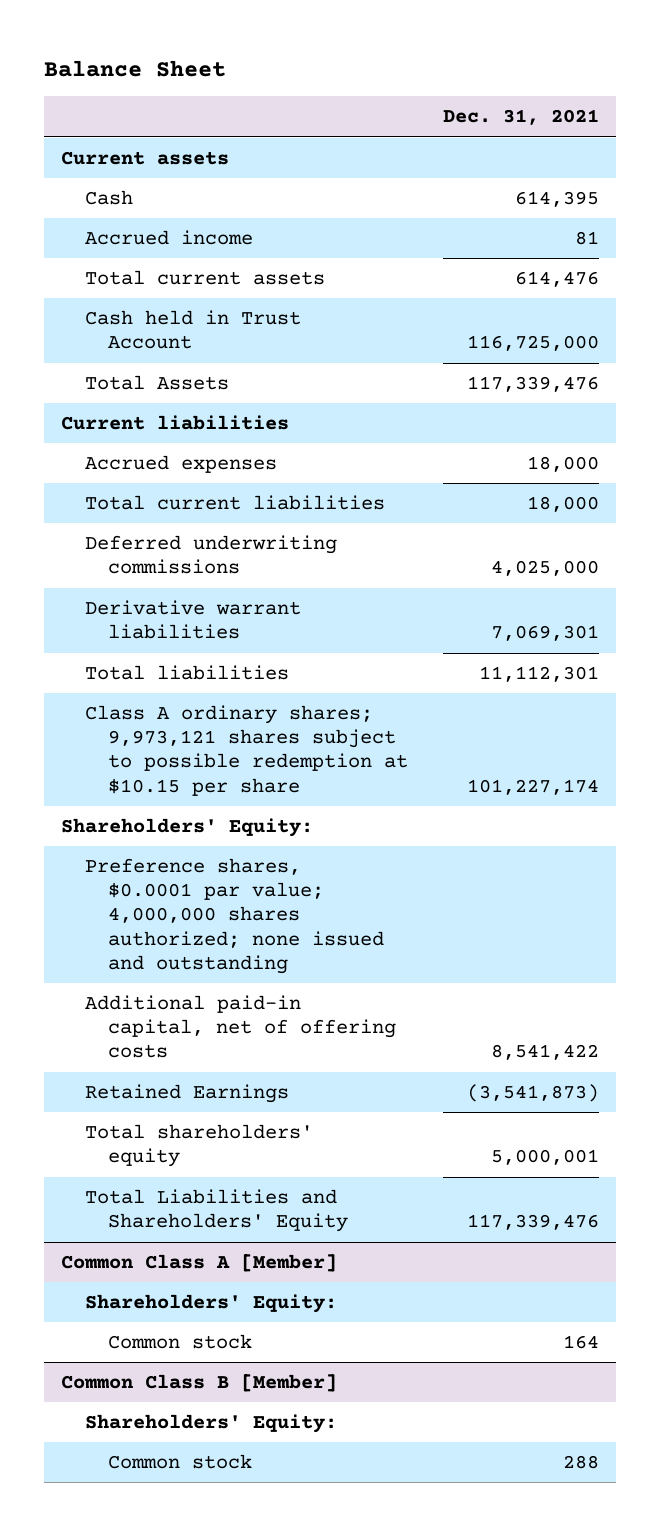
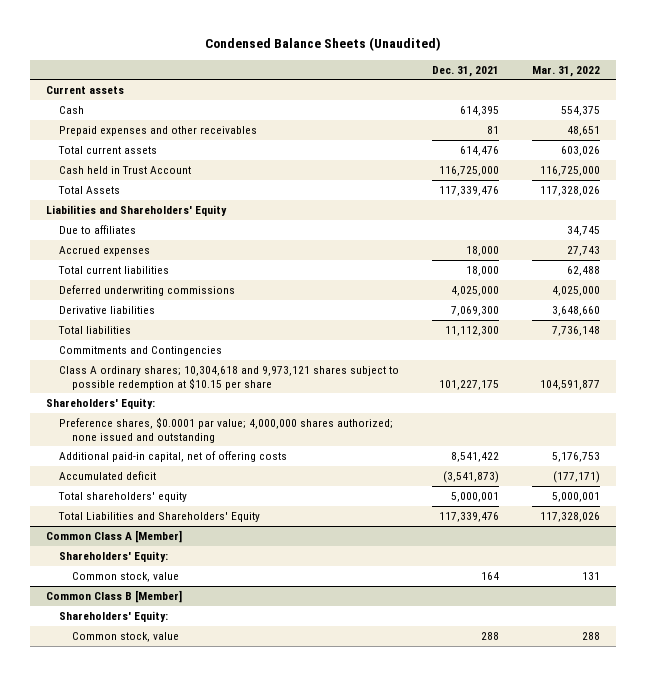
- Balance Sheet
+ Condensed Balance Sheets (Unaudited)
- | Dec. 31, 2021
+ | Dec. 31, 2021 | Mar. 31, 2022
- Accrued income | 81
+ Prepaid expenses and other receivables | 81 | 48,651
- Current liabilities
+ Liabilities and Shareholders' Equity
+ Due to affiliates | | 34,745
- Derivative warrant liabilities | 7,069,301
- Total liabilities | 11,112,301
- Class A ordinary shares; 9,973,121 shares subject to possible redemption at $10.15 per share | 101,227,174
+ Derivative liabilities | 7,069,300 | 3,648,660
+ Total liabilities | 11,112,300 | 7,736,148
+ Commitments and Contingencies
+ Class A ordinary shares; 10,304,618 and 9,973,121 shares subject to possible redemption at $10.15 per share | 101,227,175 | 104,591,877
- Retained Earnings | (3,541,873)
+ Accumulated deficit | (3,541,873) | (177,171)
@ Common Class A [Member]
- Common stock | 164
+ Common stock, value | 164 | 131
@ Common Class B [Member]
- Common stock | 288
+ Common stock, value | 288 | 288

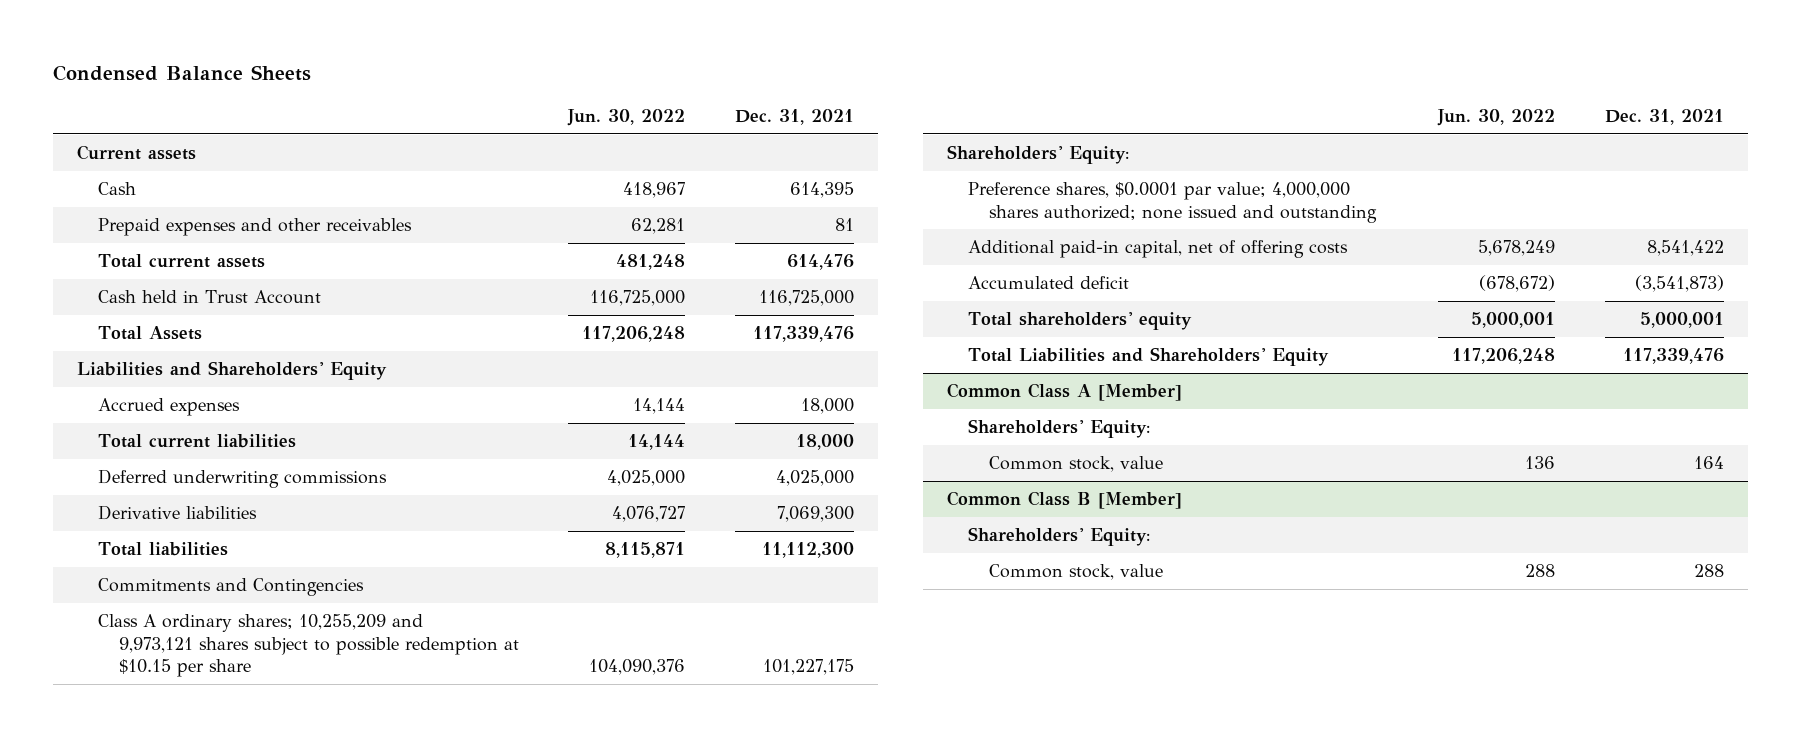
- Condensed Balance Sheets (Unaudited)
+ Condensed Balance Sheets
- | Dec. 31, 2021 | Mar. 31, 2022
+ | Jun. 30, 2022 | Dec. 31, 2021
- Due to affiliates | | 34,745
- Class A ordinary shares; 10,304,618 and 9,973,121 shares subject to possible redemption at $10.15 per share | 101,227,175 | 104,591,877
+ Class A ordinary shares; 10,255,209 and 9,973,121 shares subject to possible redemption at $10.15 per share | 104,090,376 | 101,227,175

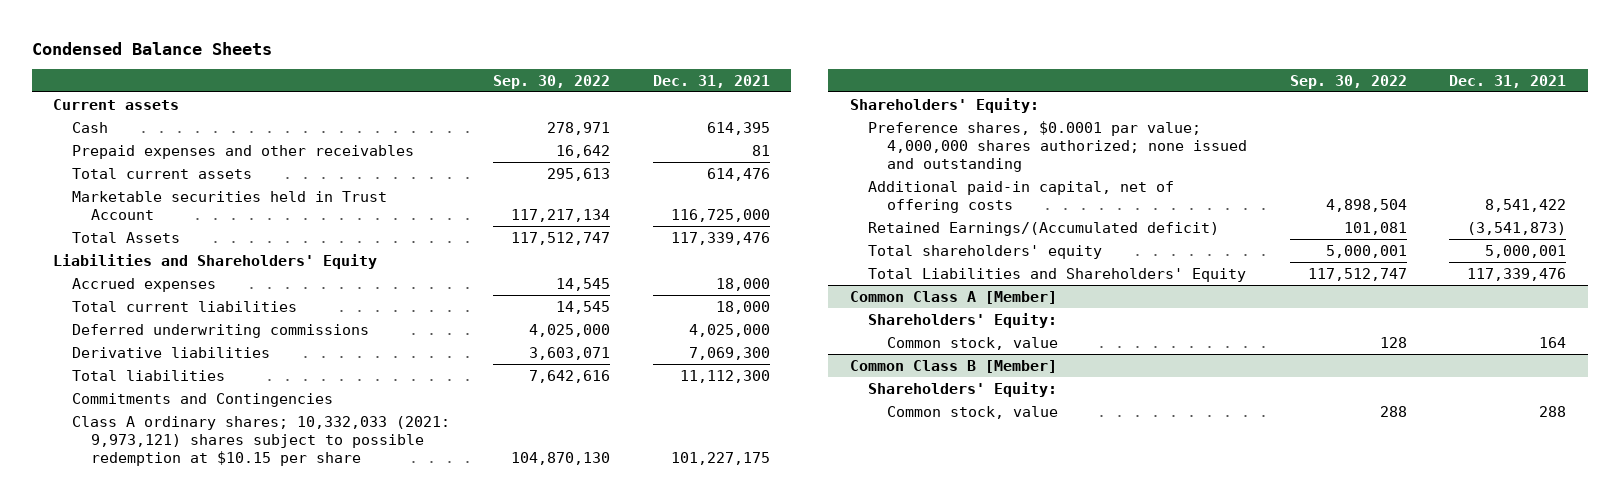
- | Jun. 30, 2022 | Dec. 31, 2021
+ | Sep. 30, 2022 | Dec. 31, 2021
- Cash held in Trust Account | 116,725,000 | 116,725,000
+ Marketable securities held in Trust Account | 117,217,134 | 116,725,000
- Class A ordinary shares; 10,255,209 and 9,973,121 shares subject to possible redemption at $10.15 per share | 104,090,376 | 101,227,175
+ Class A ordinary shares; 10,332,033 (2021: 9,973,121) shares subject to possible redemption at $10.15 per share | 104,870,130 | 101,227,175
- Accumulated deficit | (678,672) | (3,541,873)
+ Retained Earnings/(Accumulated deficit) | 101,081 | (3,541,873)

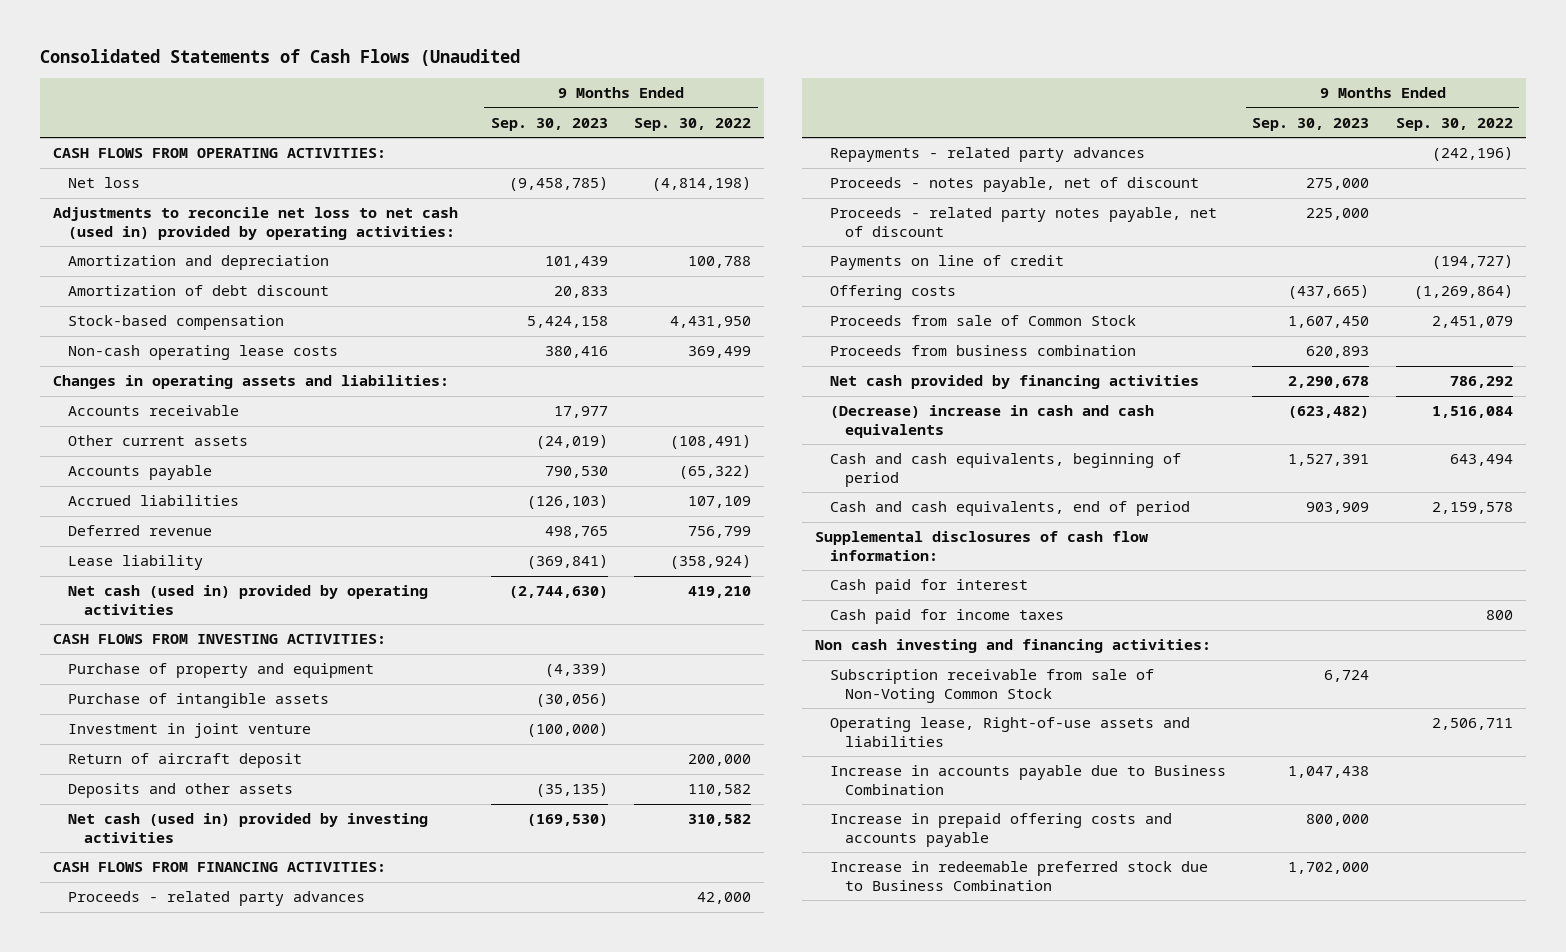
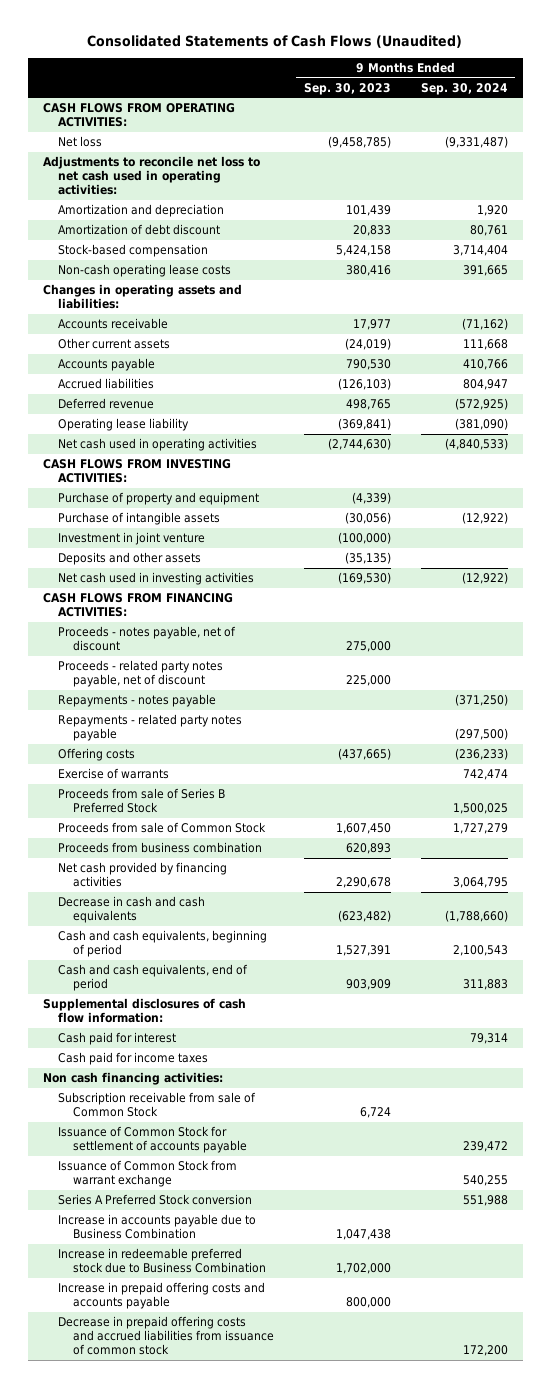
- Consolidated Statements of Cash Flows (Unaudited
+ Consolidated Statements of Cash Flows (Unaudited)
- | 9 Months Ended Sep. 30, 2023 | 9 Months Ended Sep. 30, 2022
+ | 9 Months Ended Sep. 30, 2023 | 9 Months Ended Sep. 30, 2024
- Adjustments to reconcile net loss to net cash (used in) provided by operating activities:
+ Adjustments to reconcile net loss to net cash used in operating activities:
- Lease liability | (369,841) | (358,924)
- Net cash (used in) provided by operating activities | (2,744,630) | 419,210
+ Operating lease liability | (369,841) | (381,090)
+ Net cash used in operating activities | (2,744,630) | (4,840,533)
- Return of aircraft deposit | | 200,000
- Net cash (used in) provided by investing activities | (169,530) | 310,582
+ Net cash used in investing activities | (169,530) | (12,922)
- Proceeds - related party advances | | 42,000
- Repayments - related party advances | | (242,196)
- Payments on line of credit | | (194,727)
+ Repayments - notes payable | | (371,250)
+ Repayments - related party notes payable | | (297,500)
+ Exercise of warrants | | 742,474
+ Proceeds from sale of Series B Preferred Stock | | 1,500,025
- (Decrease) increase in cash and cash equivalents | (623,482) | 1,516,084
+ Decrease in cash and cash equivalents | (623,482) | (1,788,660)
- Non cash investing and financing activities:
- Subscription receivable from sale of Non-Voting Common Stock | 6,724 |
- Operating lease, Right-of-use assets and liabilities | | 2,506,711
+ Non cash financing activities:
+ Subscription receivable from sale of Common Stock | 6,724 |
+ Issuance of Common Stock for settlement of accounts payable | | 239,472
+ Issuance of Common Stock from warrant exchange | | 540,255
+ Series A Preferred Stock conversion | | 551,988
moved down: Increase in prepaid offering costs and accounts payable | 800,000 |
+ Decrease in prepaid offering costs and accrued liabilities from issuance of common stock | | 172,200

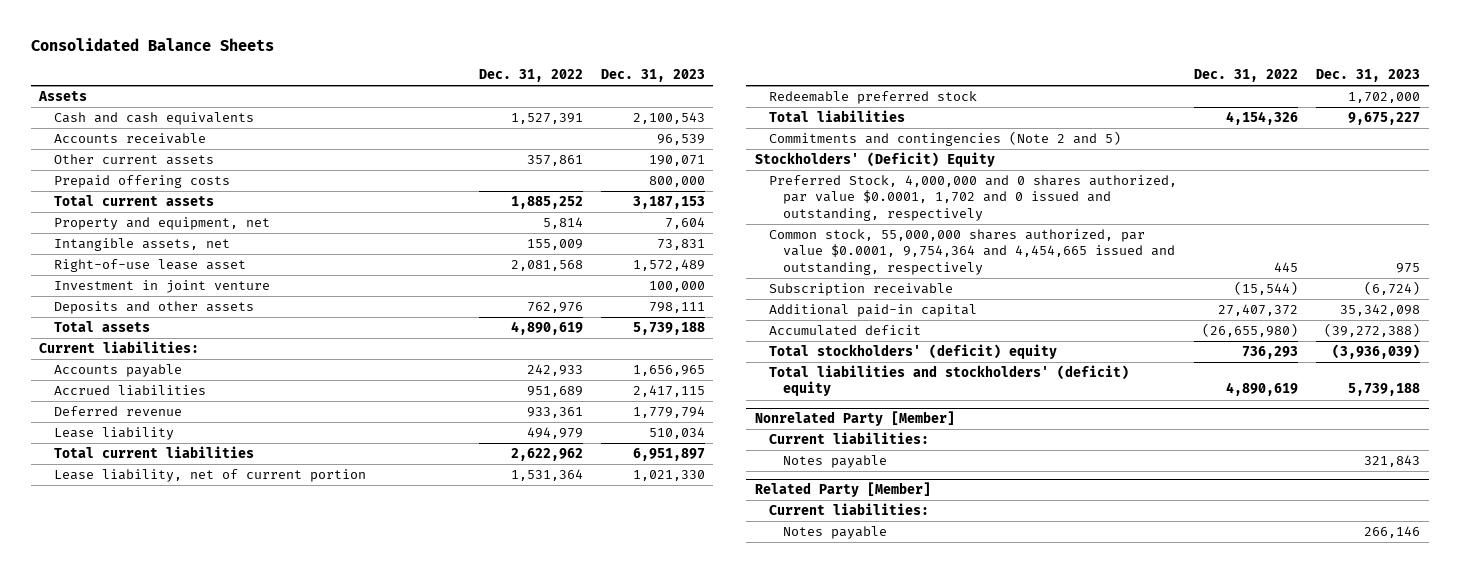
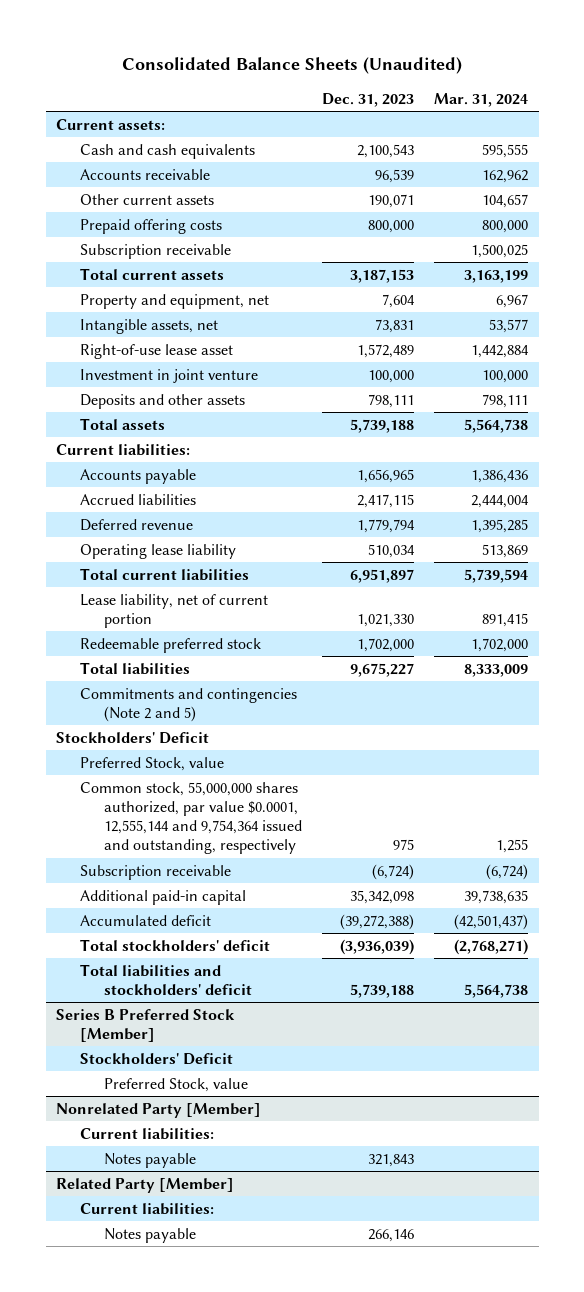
- Consolidated Balance Sheets
+ Consolidated Balance Sheets (Unaudited)
- | Dec. 31, 2022 | Dec. 31, 2023
+ | Dec. 31, 2023 | Mar. 31, 2024
- Assets
+ Current assets:
+ Subscription receivable | | 1,500,025
- Lease liability | 494,979 | 510,034
+ Operating lease liability | 510,034 | 513,869
- Stockholders' (Deficit) Equity
- Preferred Stock, 4,000,000 and 0 shares authorized, par value $0.0001, 1,702 and 0 issued and outstanding, respectively
- Common stock, 55,000,000 shares authorized, par value $0.0001, 9,754,364 and 4,454,665 issued and outstanding, respectively | 445 | 975
+ Stockholders' Deficit
+ Preferred Stock, value
+ Common stock, 55,000,000 shares authorized, par value $0.0001, 12,555,144 and 9,754,364 issued and outstanding, respectively | 975 | 1,255
- Total stockholders' (deficit) equity | 736,293 | (3,936,039)
- Total liabilities and stockholders' (deficit) equity | 4,890,619 | 5,739,188
+ Total stockholders' deficit | (3,936,039) | (2,768,271)
+ Total liabilities and stockholders' deficit | 5,739,188 | 5,564,738
+ Series B Preferred Stock [Member]
+ Stockholders' Deficit
+ Preferred Stock, value

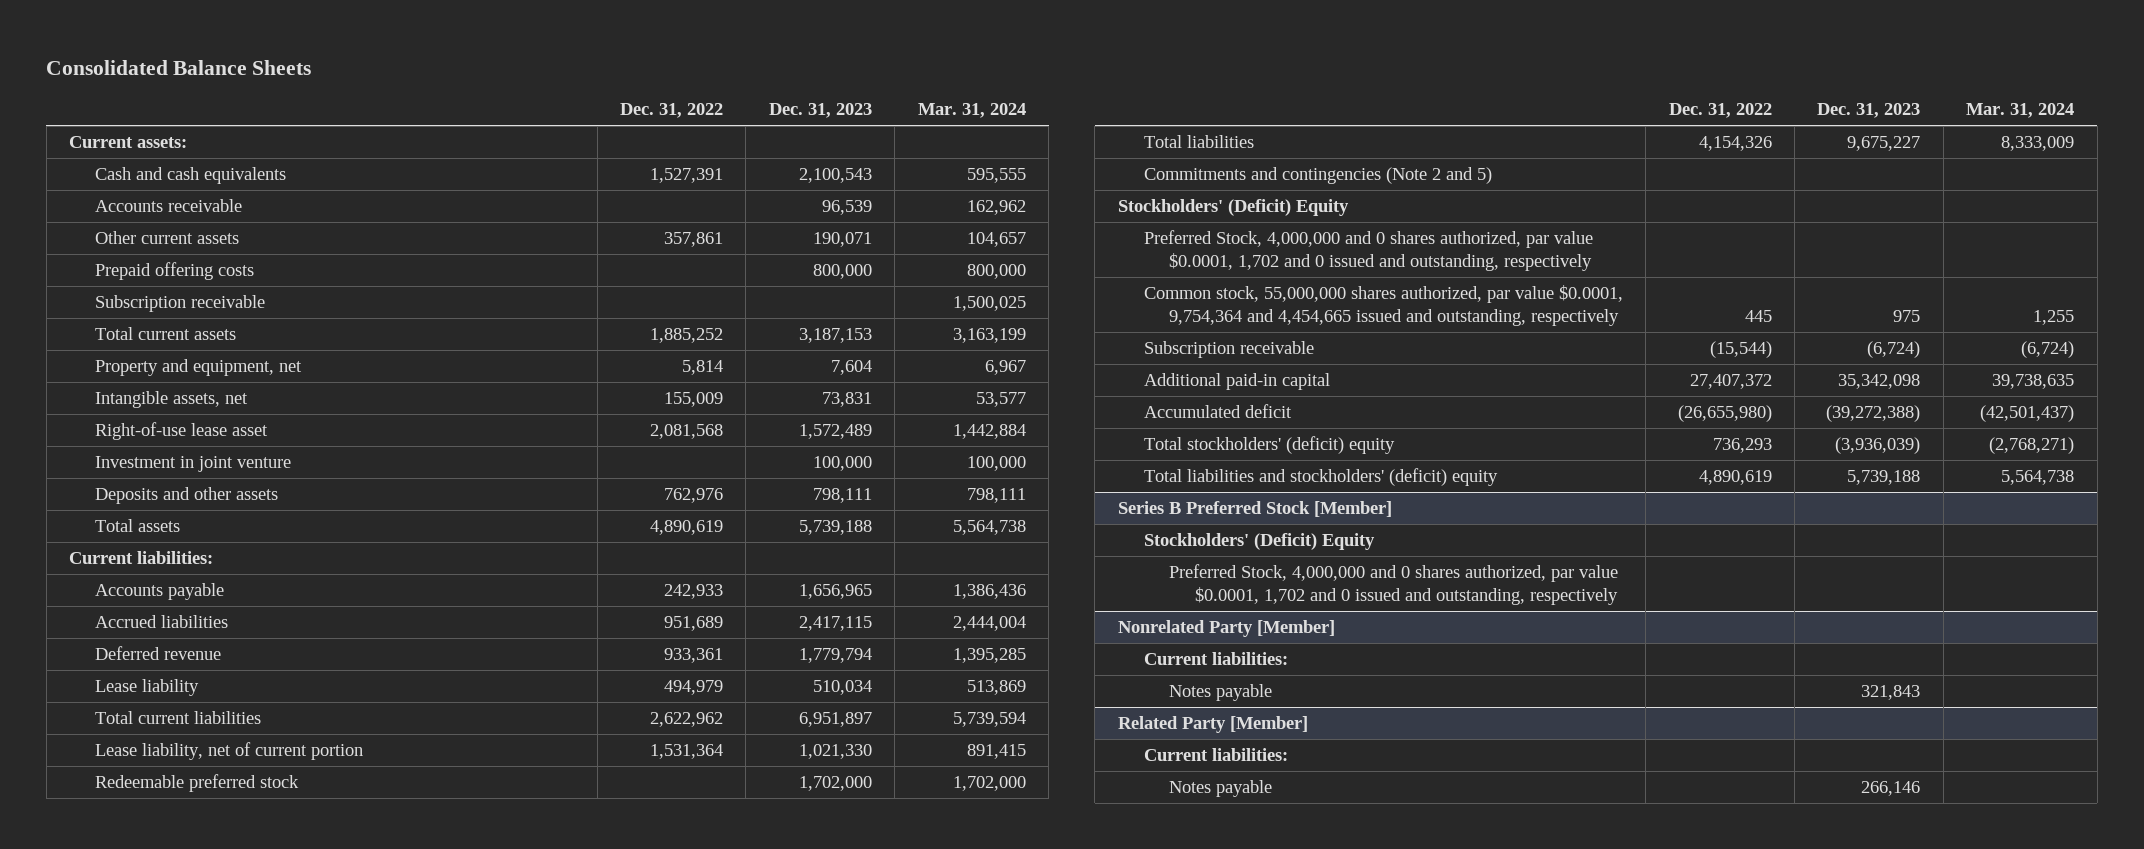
- Consolidated Balance Sheets (Unaudited)
+ Consolidated Balance Sheets
- | Dec. 31, 2023 | Mar. 31, 2024
+ | Dec. 31, 2022 | Dec. 31, 2023 | Mar. 31, 2024
- Operating lease liability | 510,034 | 513,869
+ Lease liability | 494,979 | 510,034 | 513,869
- Stockholders' Deficit
- Preferred Stock, value
- Common stock, 55,000,000 shares authorized, par value $0.0001, 12,555,144 and 9,754,364 issued and outstanding, respectively | 975 | 1,255
+ Stockholders' (Deficit) Equity
+ Preferred Stock, 4,000,000 and 0 shares authorized, par value $0.0001, 1,702 and 0 issued and outstanding, respectively
+ Common stock, 55,000,000 shares authorized, par value $0.0001, 9,754,364 and 4,454,665 issued and outstanding, respectively | 445 | 975 | 1,255
- Total stockholders' deficit | (3,936,039) | (2,768,271)
- Total liabilities and stockholders' deficit | 5,739,188 | 5,564,738
+ Total stockholders' (deficit) equity | 736,293 | (3,936,039) | (2,768,271)
+ Total liabilities and stockholders' (deficit) equity | 4,890,619 | 5,739,188 | 5,564,738
@ Series B Preferred Stock [Member]
- Stockholders' Deficit
- Preferred Stock, value
+ Stockholders' (Deficit) Equity
+ Preferred Stock, 4,000,000 and 0 shares authorized, par value $0.0001, 1,702 and 0 issued and outstanding, respectively

